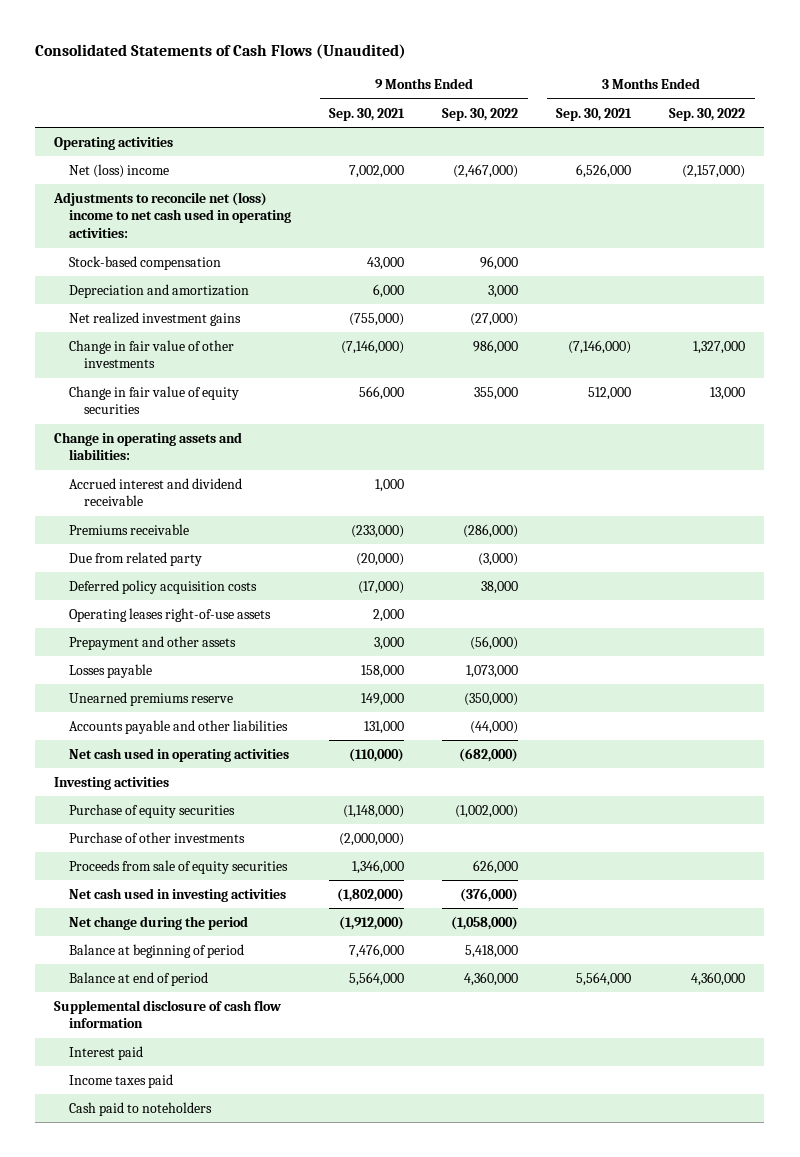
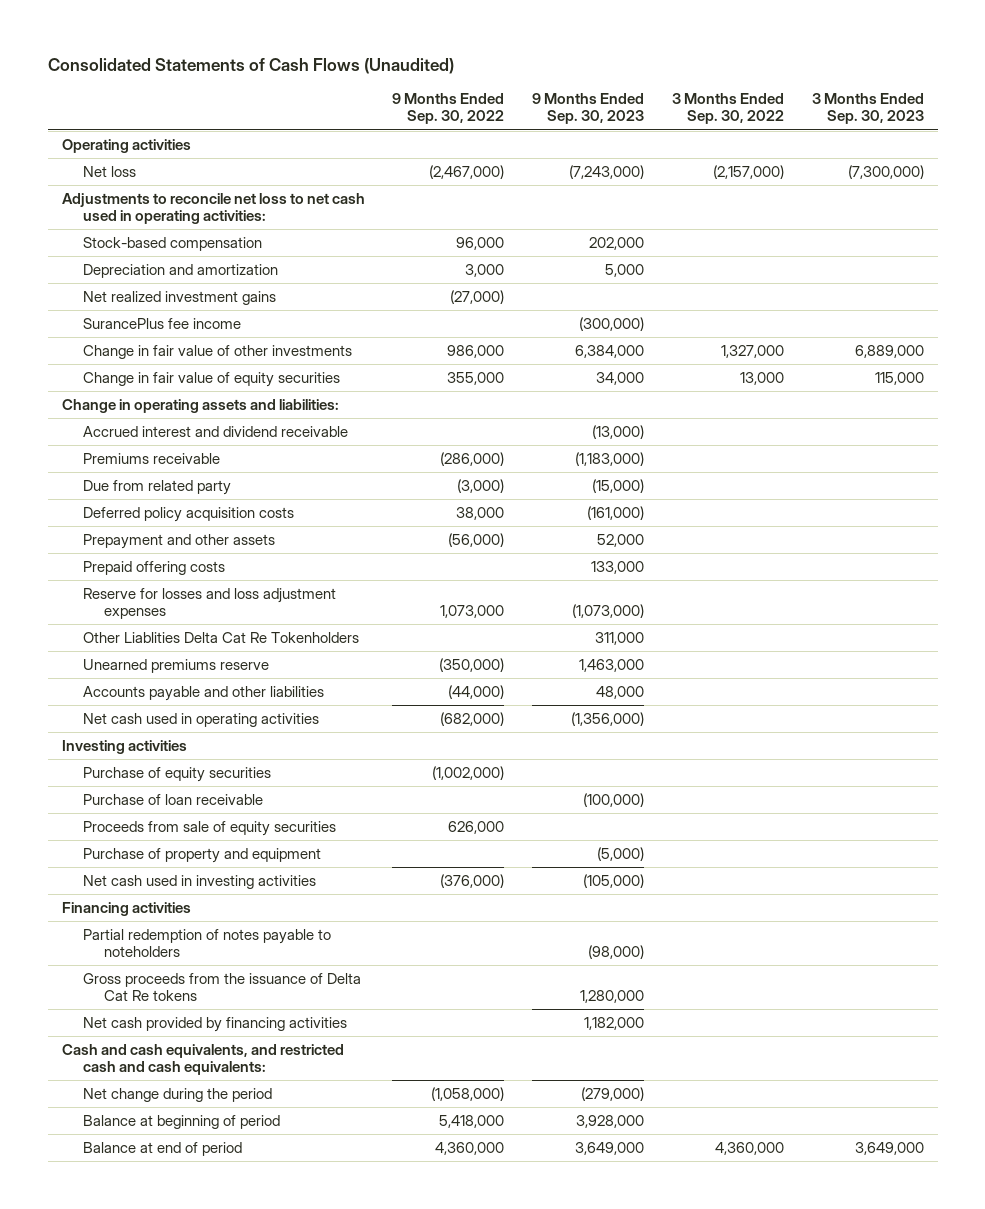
- | 9 Months Ended Sep. 30, 2021 | 9 Months Ended Sep. 30, 2022 | 3 Months Ended Sep. 30, 2021 | 3 Months Ended Sep. 30, 2022
+ | 9 Months Ended Sep. 30, 2022 | 9 Months Ended Sep. 30, 2023 | 3 Months Ended Sep. 30, 2022 | 3 Months Ended Sep. 30, 2023
- Net (loss) income | 7,002,000 | (2,467,000) | 6,526,000 | (2,157,000)
- Adjustments to reconcile net (loss) income to net cash used in operating activities:
+ Net loss | (2,467,000) | (7,243,000) | (2,157,000) | (7,300,000)
+ Adjustments to reconcile net loss to net cash used in operating activities:
+ SurancePlus fee income | | (300,000) | |
- Operating leases right-of-use assets | 2,000 | | |
- Losses payable | 158,000 | 1,073,000 | |
+ Prepaid offering costs | | 133,000 | |
+ Reserve for losses and loss adjustment expenses | 1,073,000 | (1,073,000) | |
+ Other Liablities Delta Cat Re Tokenholders | | 311,000 | |
- Purchase of other investments | (2,000,000) | | |
+ Purchase of loan receivable | | (100,000) | |
+ Purchase of property and equipment | | (5,000) | |
+ Financing activities
+ Partial redemption of notes payable to noteholders | | (98,000) | |
+ Gross proceeds from the issuance of Delta Cat Re tokens | | 1,280,000 | |
+ Net cash provided by financing activities | | 1,182,000 | |
+ Cash and cash equivalents, and restricted cash and cash equivalents:
- Supplemental disclosure of cash flow information
- Interest paid
- Income taxes paid
- Cash paid to noteholders

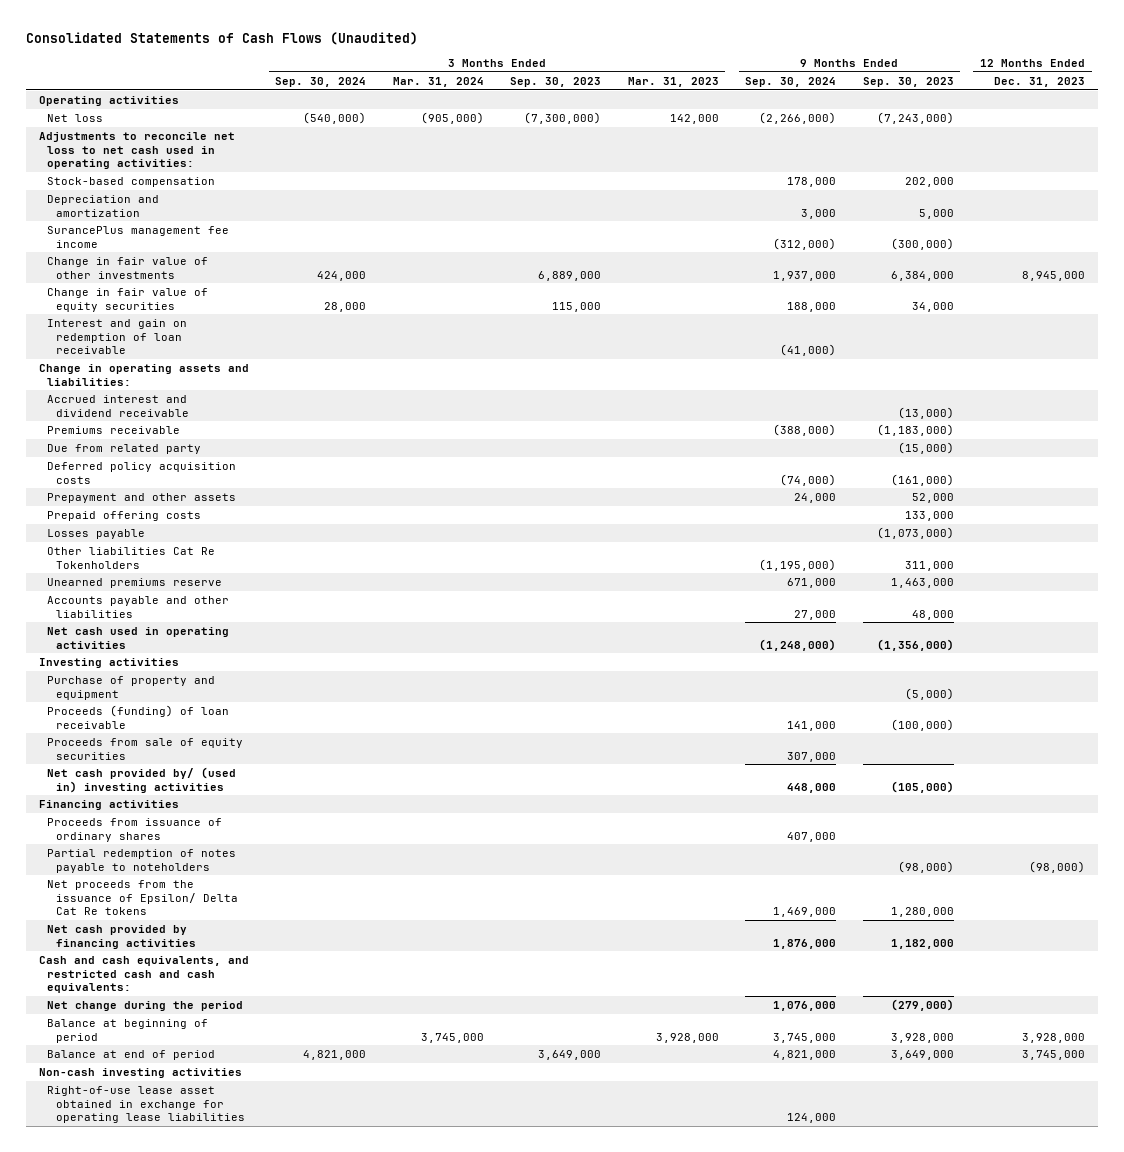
- | 9 Months Ended Sep. 30, 2022 | 9 Months Ended Sep. 30, 2023 | 3 Months Ended Sep. 30, 2022 | 3 Months Ended Sep. 30, 2023
+ | 3 Months Ended Sep. 30, 2024 | 3 Months Ended Mar. 31, 2024 | 3 Months Ended Sep. 30, 2023 | 3 Months Ended Mar. 31, 2023 | 9 Months Ended Sep. 30, 2024 | 9 Months Ended Sep. 30, 2023 | 12 Months Ended Dec. 31, 2023
- Net realized investment gains | (27,000) | | |
- SurancePlus fee income | | (300,000) | |
+ SurancePlus management fee income | | | | | (312,000) | (300,000) |
+ Interest and gain on redemption of loan receivable | | | | | (41,000) | |
- Reserve for losses and loss adjustment expenses | 1,073,000 | (1,073,000) | |
- Other Liablities Delta Cat Re Tokenholders | | 311,000 | |
+ Losses payable | | | | | | (1,073,000) |
+ Other liabilities Cat Re Tokenholders | | | | | (1,195,000) | 311,000 |
- Purchase of equity securities | (1,002,000) | | |
- Purchase of loan receivable | | (100,000) | |
- Net cash used in investing activities | (376,000) | (105,000) | |
+ Proceeds (funding) of loan receivable | | | | | 141,000 | (100,000) |
moved down: Proceeds from sale of equity securities | | | | | 307,000 | |
+ Net cash provided by/ (used in) investing activities | | | | | 448,000 | (105,000) |
+ Proceeds from issuance of ordinary shares | | | | | 407,000 | |
- Gross proceeds from the issuance of Delta Cat Re tokens | | 1,280,000 | |
+ Net proceeds from the issuance of Epsilon/ Delta Cat Re tokens | | | | | 1,469,000 | 1,280,000 |
+ Non-cash investing activities
+ Right-of-use lease asset obtained in exchange for operating lease liabilities | | | | | 124,000 | |

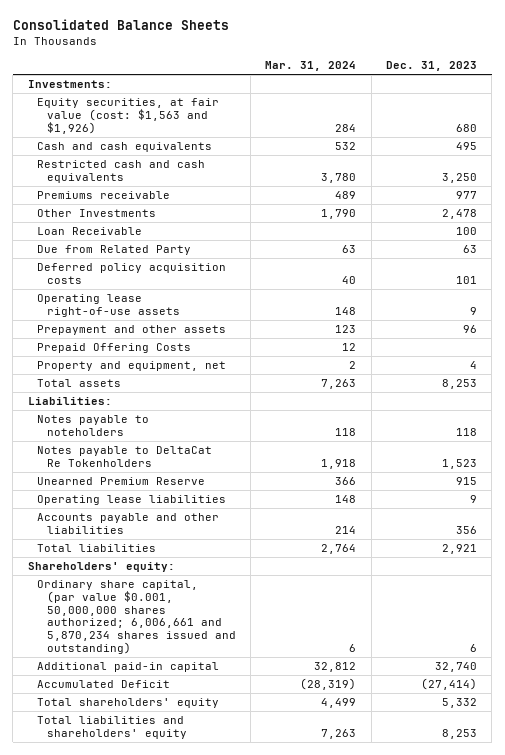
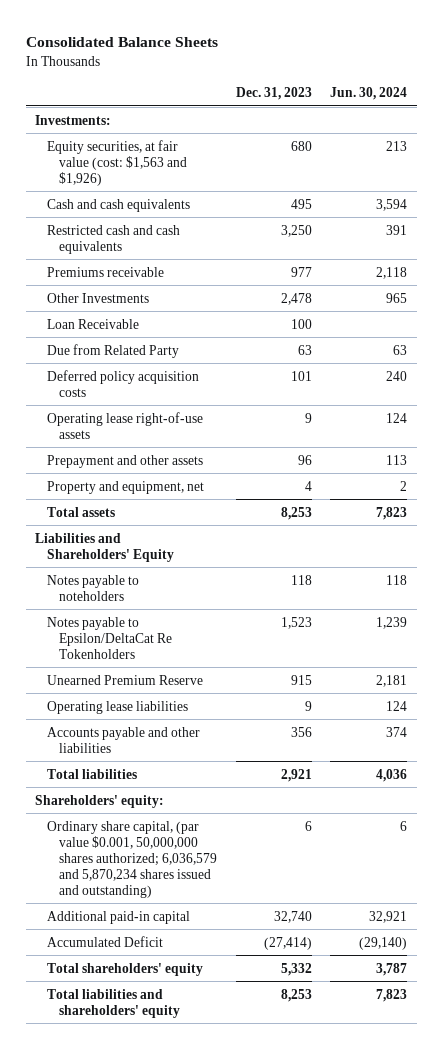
- | Mar. 31, 2024 | Dec. 31, 2023
+ | Dec. 31, 2023 | Jun. 30, 2024
- Prepaid Offering Costs | 12 |
- Liabilities:
+ Liabilities and Shareholders' Equity
- Notes payable to DeltaCat Re Tokenholders | 1,918 | 1,523
+ Notes payable to Epsilon/DeltaCat Re Tokenholders | 1,523 | 1,239
- Ordinary share capital, (par value $0.001, 50,000,000 shares authorized; 6,006,661 and 5,870,234 shares issued and outstanding) | 6 | 6
+ Ordinary share capital, (par value $0.001, 50,000,000 shares authorized; 6,036,579 and 5,870,234 shares issued and outstanding) | 6 | 6

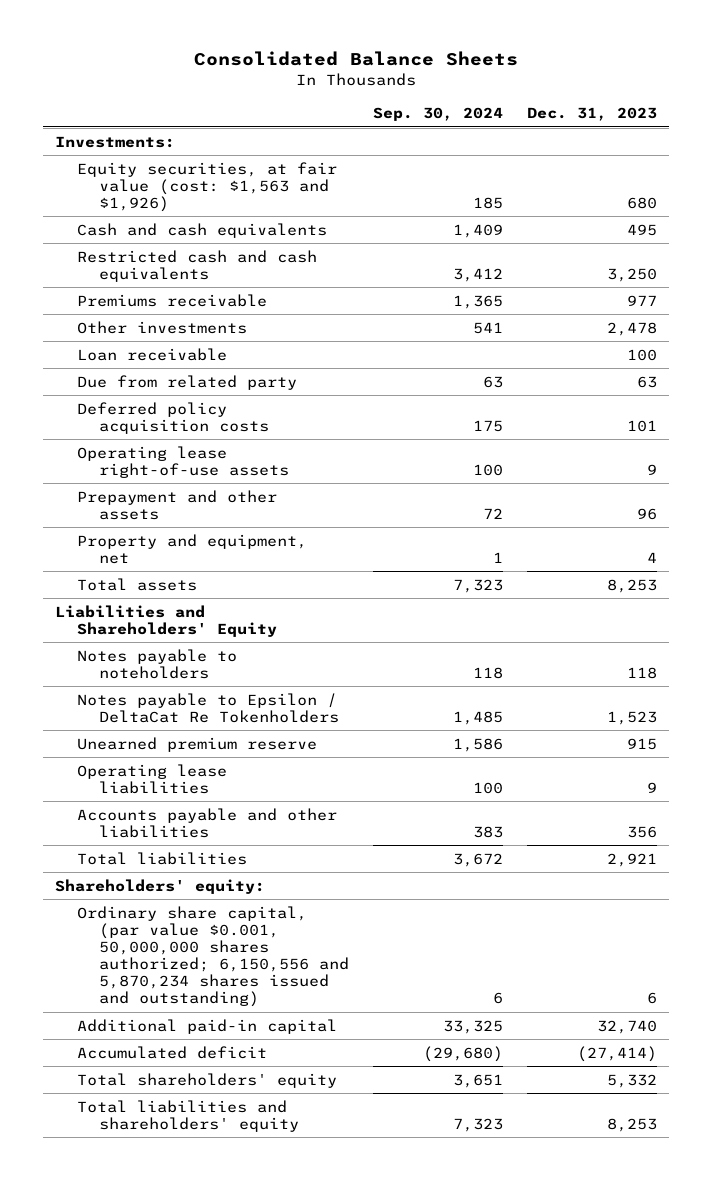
- | Dec. 31, 2023 | Jun. 30, 2024
+ | Sep. 30, 2024 | Dec. 31, 2023
- Other Investments | 2,478 | 965
- Loan Receivable | 100 |
- Due from Related Party | 63 | 63
+ Other investments | 541 | 2,478
+ Loan receivable | | 100
+ Due from related party | 63 | 63
- Notes payable to Epsilon/DeltaCat Re Tokenholders | 1,523 | 1,239
- Unearned Premium Reserve | 915 | 2,181
+ Notes payable to Epsilon / DeltaCat Re Tokenholders | 1,485 | 1,523
+ Unearned premium reserve | 1,586 | 915
- Ordinary share capital, (par value $0.001, 50,000,000 shares authorized; 6,036,579 and 5,870,234 shares issued and outstanding) | 6 | 6
+ Ordinary share capital, (par value $0.001, 50,000,000 shares authorized; 6,150,556 and 5,870,234 shares issued and outstanding) | 6 | 6
- Accumulated Deficit | (27,414) | (29,140)
+ Accumulated deficit | (29,680) | (27,414)

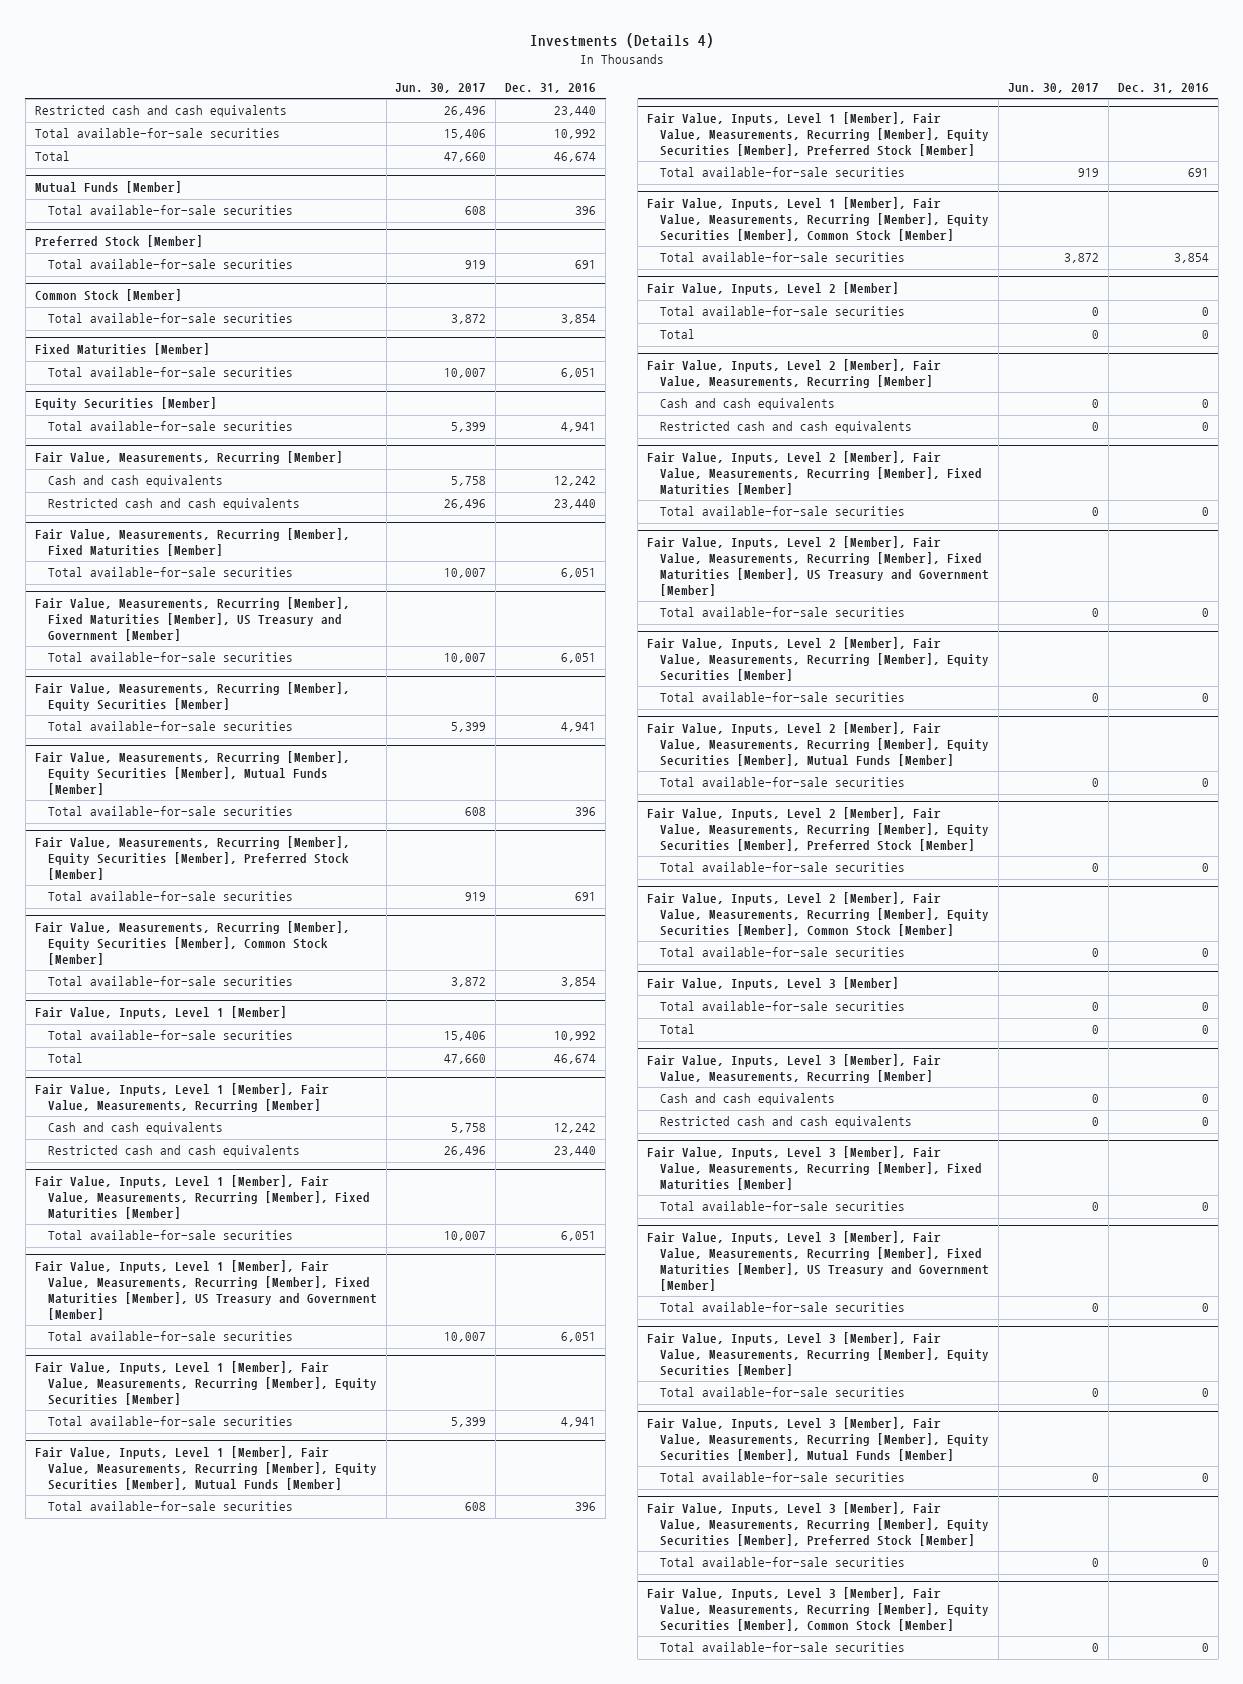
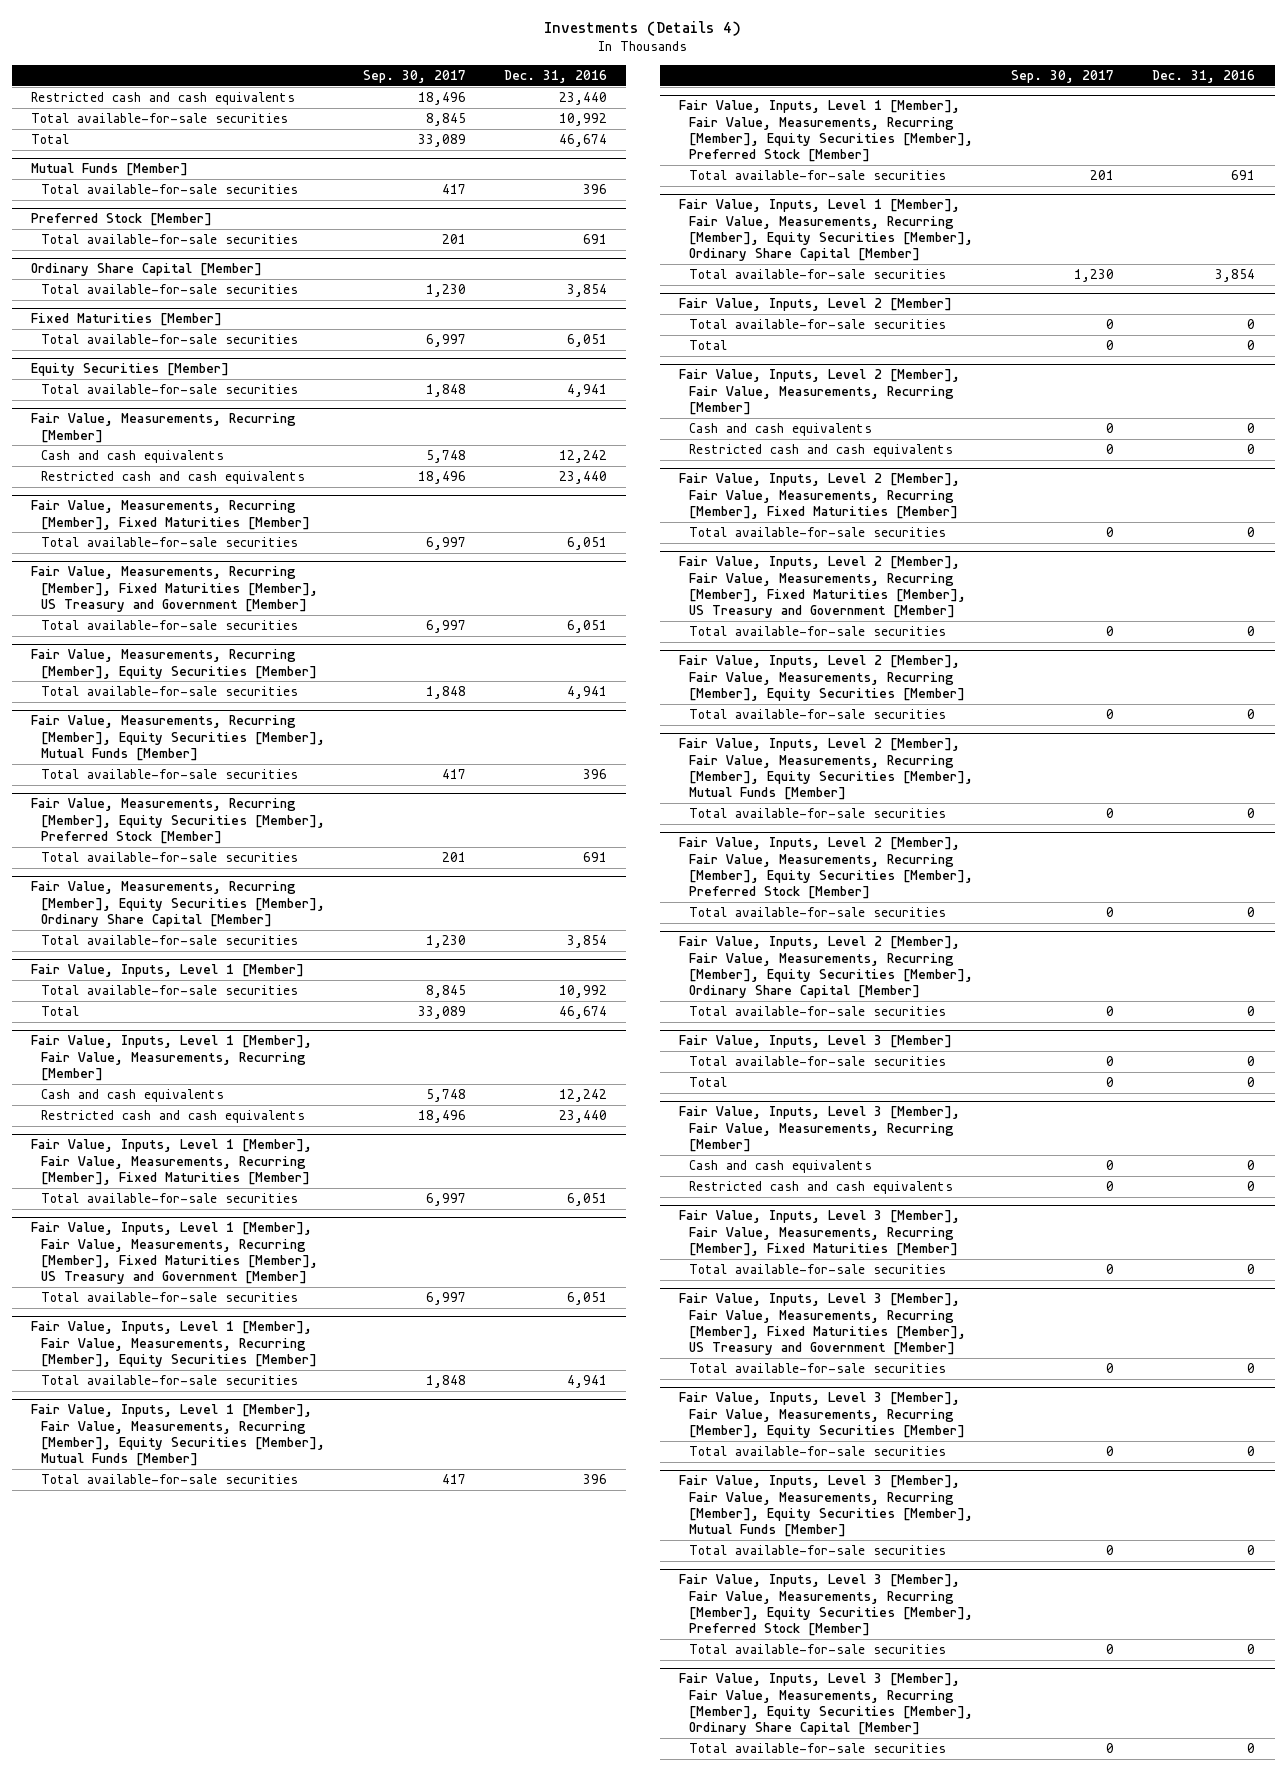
- | Jun. 30, 2017 | Dec. 31, 2016
+ | Sep. 30, 2017 | Dec. 31, 2016
- Common Stock [Member]
+ Ordinary Share Capital [Member]
- Fair Value, Measurements, Recurring [Member], Equity Securities [Member], Common Stock [Member]
+ Fair Value, Measurements, Recurring [Member], Equity Securities [Member], Ordinary Share Capital [Member]
- Fair Value, Inputs, Level 1 [Member], Fair Value, Measurements, Recurring [Member], Equity Securities [Member], Common Stock [Member]
+ Fair Value, Inputs, Level 1 [Member], Fair Value, Measurements, Recurring [Member], Equity Securities [Member], Ordinary Share Capital [Member]
- Fair Value, Inputs, Level 2 [Member], Fair Value, Measurements, Recurring [Member], Equity Securities [Member], Common Stock [Member]
+ Fair Value, Inputs, Level 2 [Member], Fair Value, Measurements, Recurring [Member], Equity Securities [Member], Ordinary Share Capital [Member]
- Fair Value, Inputs, Level 3 [Member], Fair Value, Measurements, Recurring [Member], Equity Securities [Member], Common Stock [Member]
+ Fair Value, Inputs, Level 3 [Member], Fair Value, Measurements, Recurring [Member], Equity Securities [Member], Ordinary Share Capital [Member]

